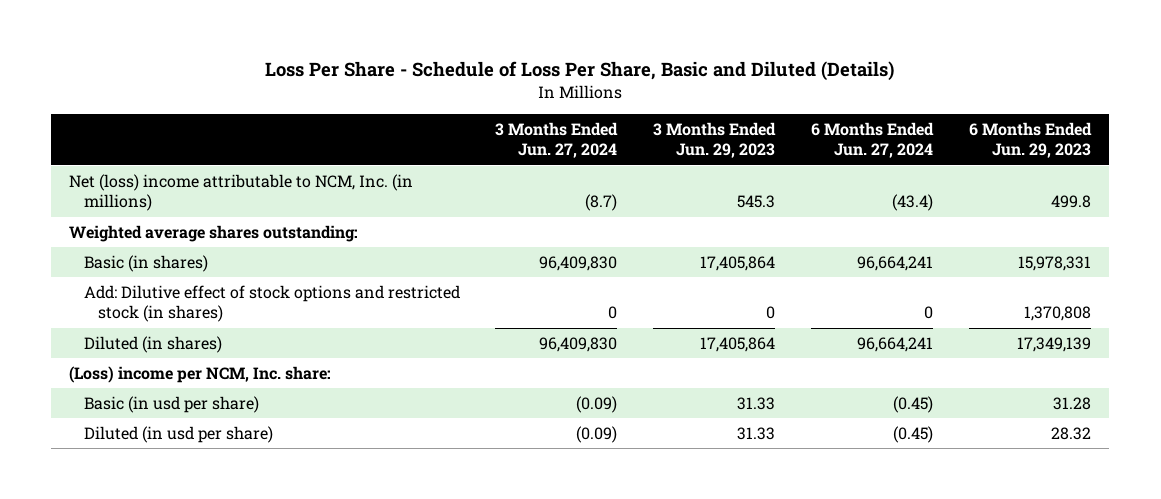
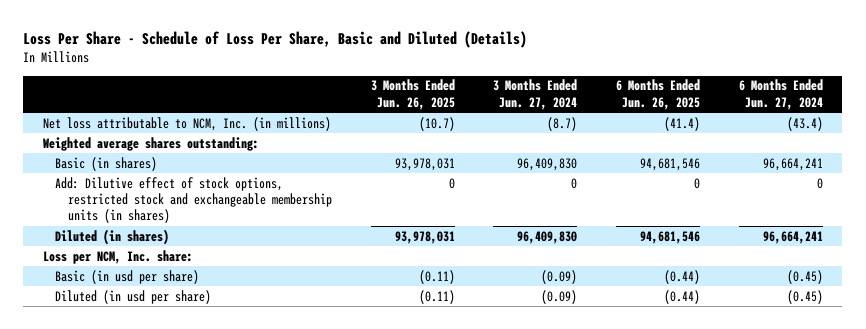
- | 3 Months Ended Jun. 27, 2024 | 3 Months Ended Jun. 29, 2023 | 6 Months Ended Jun. 27, 2024 | 6 Months Ended Jun. 29, 2023
+ | 3 Months Ended Jun. 26, 2025 | 3 Months Ended Jun. 27, 2024 | 6 Months Ended Jun. 26, 2025 | 6 Months Ended Jun. 27, 2024
- Net (loss) income attributable to NCM, Inc. (in millions) | (8.7) | 545.3 | (43.4) | 499.8
+ Net loss attributable to NCM, Inc. (in millions) | (10.7) | (8.7) | (41.4) | (43.4)
- Add: Dilutive effect of stock options and restricted stock (in shares) | 0 | 0 | 0 | 1,370,808
+ Add: Dilutive effect of stock options, restricted stock and exchangeable membership units (in shares) | 0 | 0 | 0 | 0
- (Loss) income per NCM, Inc. share:
+ Loss per NCM, Inc. share:

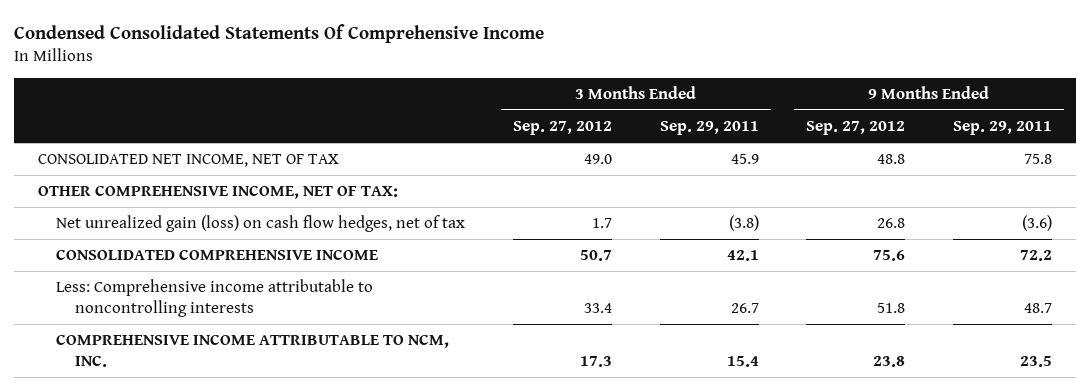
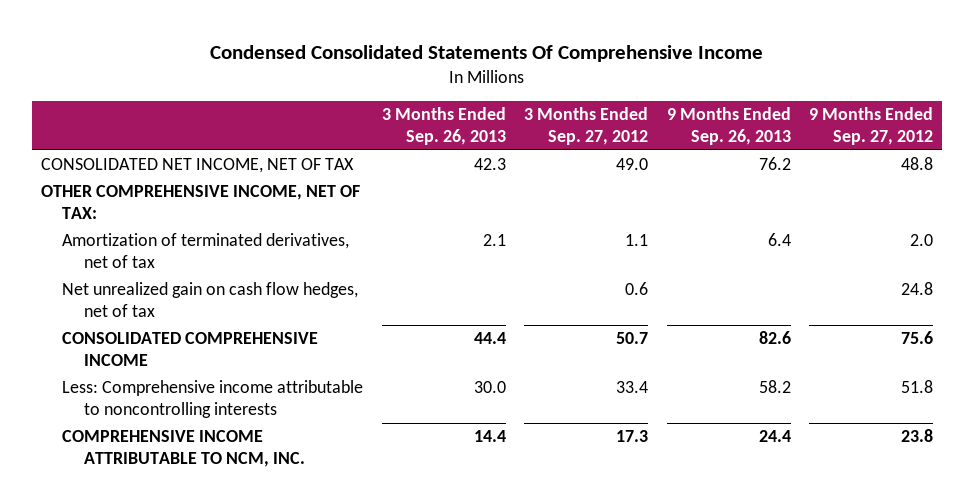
- | 3 Months Ended Sep. 27, 2012 | 3 Months Ended Sep. 29, 2011 | 9 Months Ended Sep. 27, 2012 | 9 Months Ended Sep. 29, 2011
+ | 3 Months Ended Sep. 26, 2013 | 3 Months Ended Sep. 27, 2012 | 9 Months Ended Sep. 26, 2013 | 9 Months Ended Sep. 27, 2012
- Net unrealized gain (loss) on cash flow hedges, net of tax | 1.7 | (3.8) | 26.8 | (3.6)
+ Amortization of terminated derivatives, net of tax | 2.1 | 1.1 | 6.4 | 2.0
+ Net unrealized gain on cash flow hedges, net of tax | | 0.6 | | 24.8

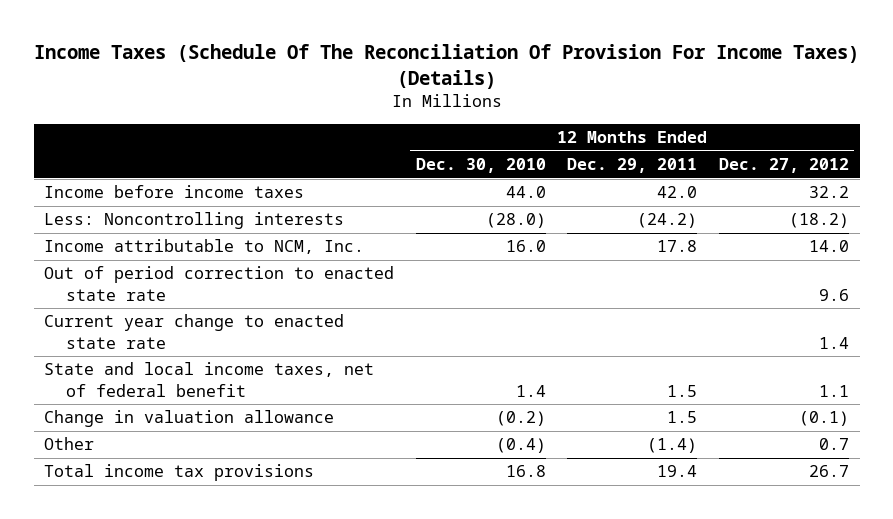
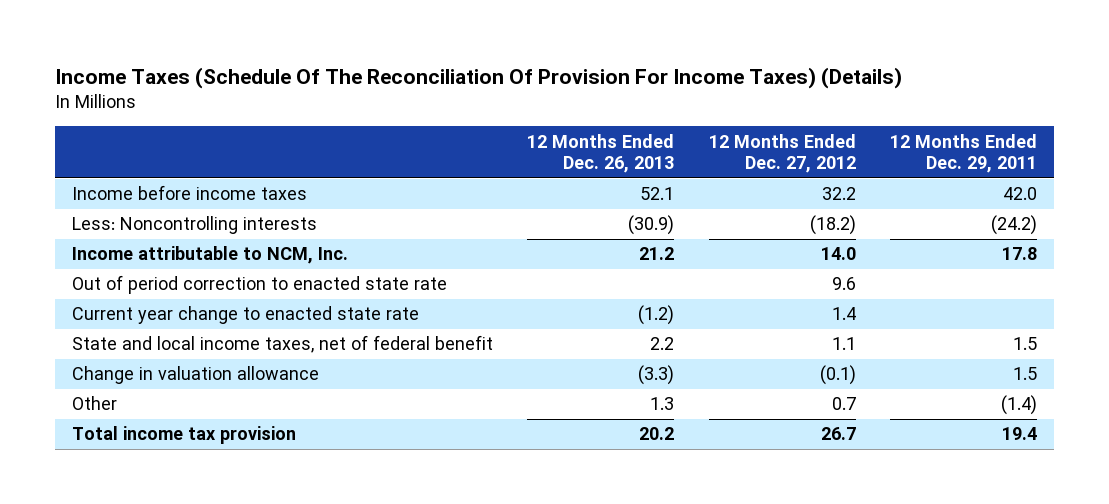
- | 12 Months Ended Dec. 30, 2010 | 12 Months Ended Dec. 29, 2011 | 12 Months Ended Dec. 27, 2012
+ | 12 Months Ended Dec. 26, 2013 | 12 Months Ended Dec. 27, 2012 | 12 Months Ended Dec. 29, 2011
- Total income tax provisions | 16.8 | 19.4 | 26.7
+ Total income tax provision | 20.2 | 26.7 | 19.4

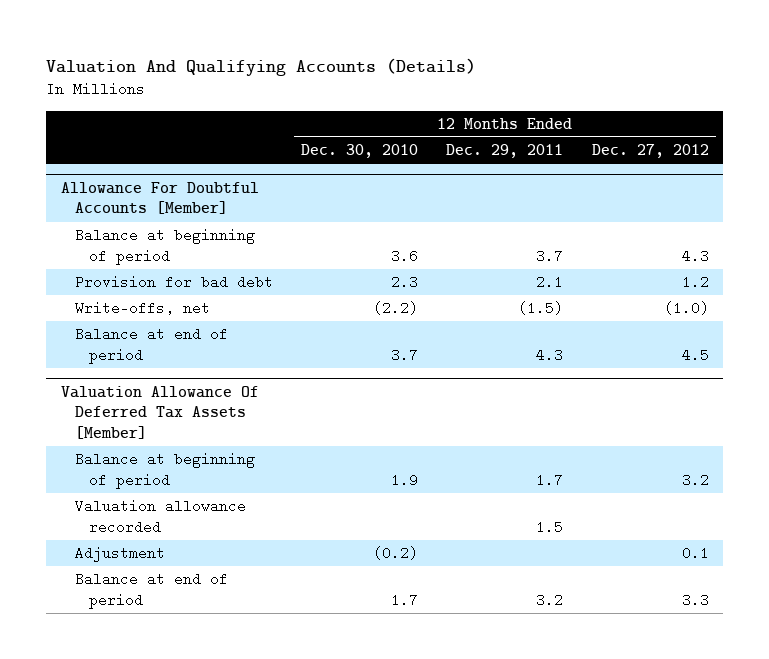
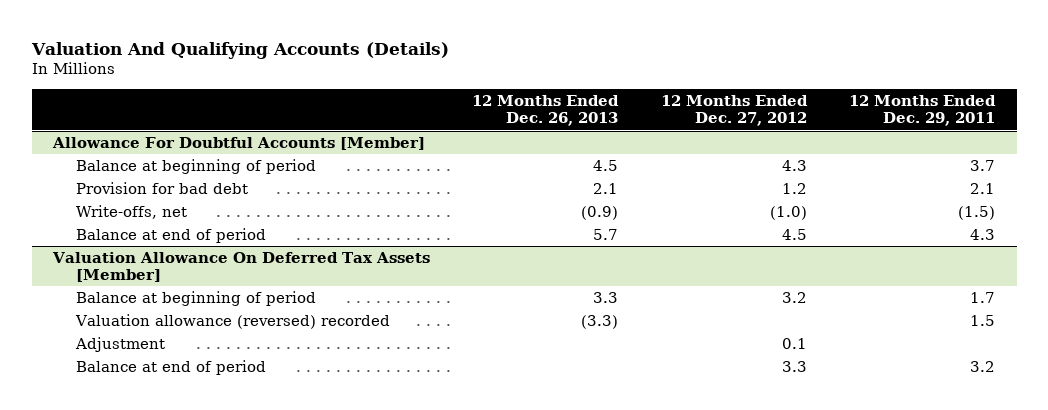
- | 12 Months Ended Dec. 30, 2010 | 12 Months Ended Dec. 29, 2011 | 12 Months Ended Dec. 27, 2012
+ | 12 Months Ended Dec. 26, 2013 | 12 Months Ended Dec. 27, 2012 | 12 Months Ended Dec. 29, 2011
- Valuation Allowance Of Deferred Tax Assets [Member]
+ Valuation Allowance On Deferred Tax Assets [Member]
- Valuation allowance recorded | | 1.5 |
+ Valuation allowance (reversed) recorded | (3.3) | | 1.5

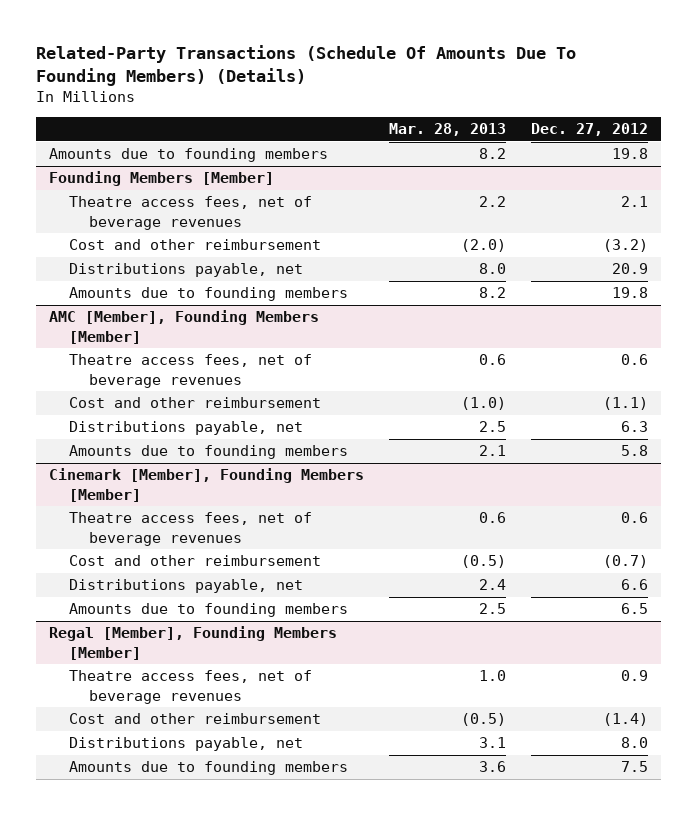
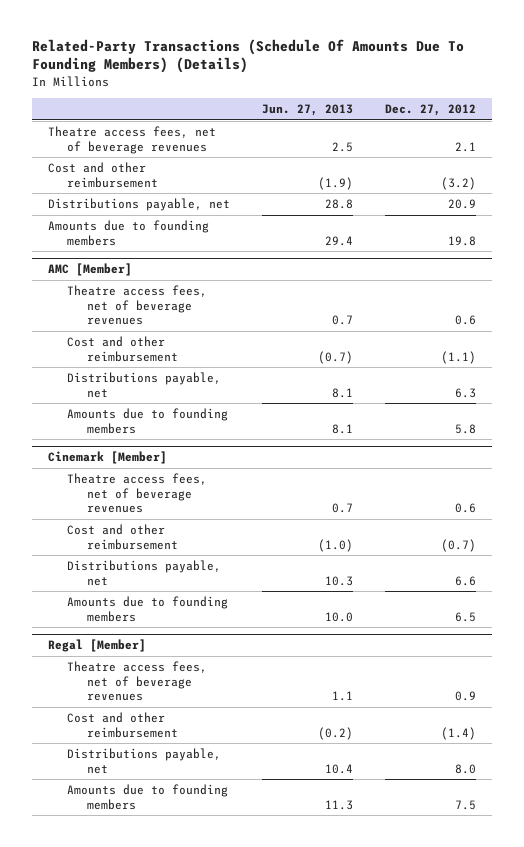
- | Mar. 28, 2013 | Dec. 27, 2012
+ | Jun. 27, 2013 | Dec. 27, 2012
- Amounts due to founding members | 8.2 | 19.8
- Founding Members [Member]
- AMC [Member], Founding Members [Member]
+ AMC [Member]
- Cinemark [Member], Founding Members [Member]
+ Cinemark [Member]
- Regal [Member], Founding Members [Member]
+ Regal [Member]

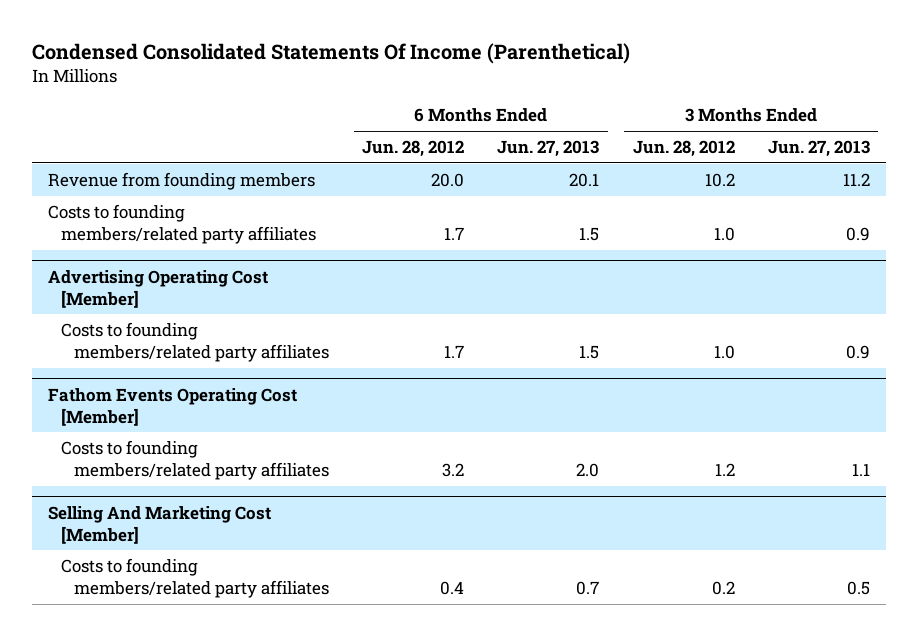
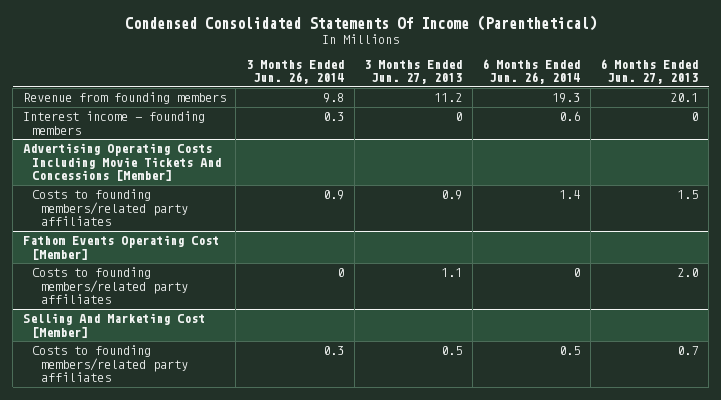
- | 6 Months Ended Jun. 28, 2012 | 6 Months Ended Jun. 27, 2013 | 3 Months Ended Jun. 28, 2012 | 3 Months Ended Jun. 27, 2013
+ | 3 Months Ended Jun. 26, 2014 | 3 Months Ended Jun. 27, 2013 | 6 Months Ended Jun. 26, 2014 | 6 Months Ended Jun. 27, 2013
- Costs to founding members/related party affiliates | 1.7 | 1.5 | 1.0 | 0.9
- Advertising Operating Cost [Member]
+ Interest income - founding members | 0.3 | 0 | 0.6 | 0
+ Advertising Operating Costs Including Movie Tickets And Concessions [Member]

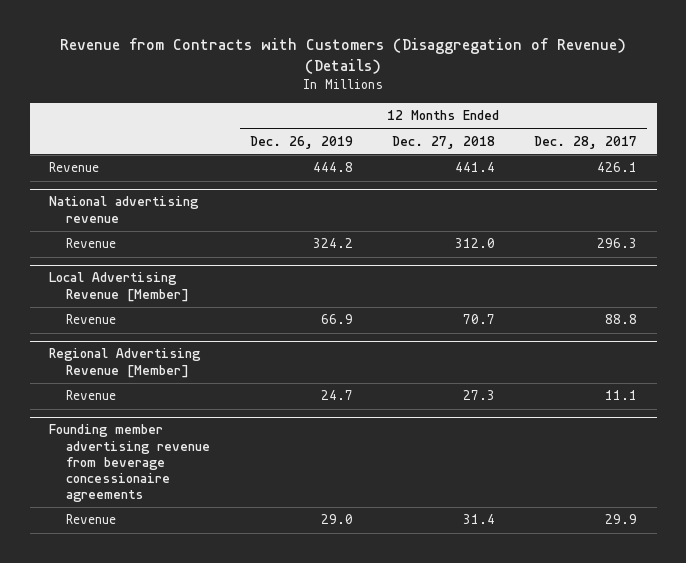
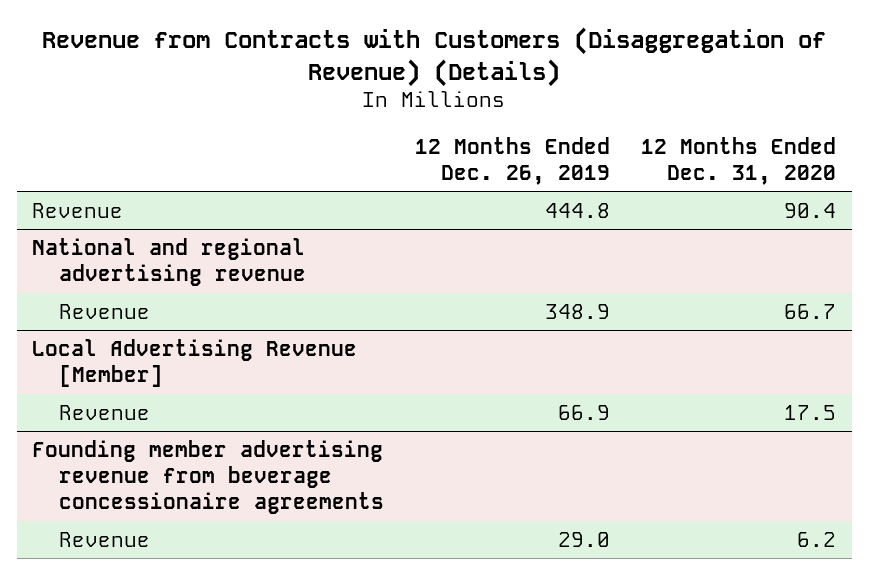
- | 12 Months Ended Dec. 26, 2019 | 12 Months Ended Dec. 27, 2018 | 12 Months Ended Dec. 28, 2017
+ | 12 Months Ended Dec. 26, 2019 | 12 Months Ended Dec. 31, 2020
- National advertising revenue
- Revenue | 324.2 | 312.0 | 296.3
+ National and regional advertising revenue
+ Revenue | 348.9 | 66.7
- Regional Advertising Revenue [Member]
- Revenue | 24.7 | 27.3 | 11.1

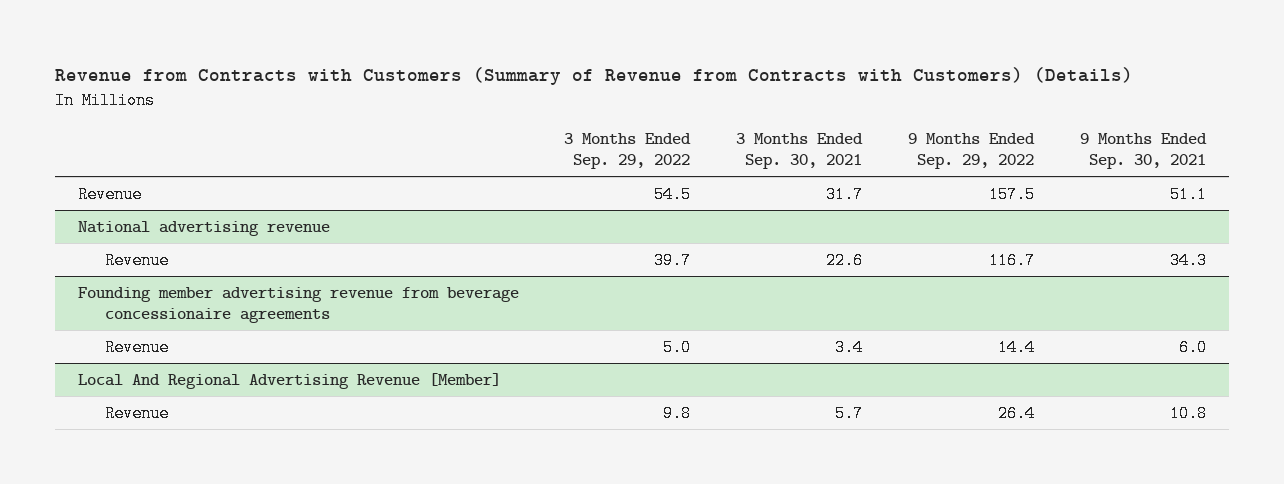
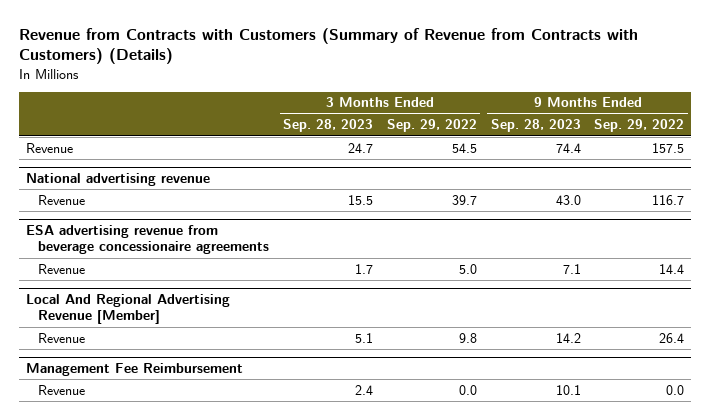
- | 3 Months Ended Sep. 29, 2022 | 3 Months Ended Sep. 30, 2021 | 9 Months Ended Sep. 29, 2022 | 9 Months Ended Sep. 30, 2021
+ | 3 Months Ended Sep. 28, 2023 | 3 Months Ended Sep. 29, 2022 | 9 Months Ended Sep. 28, 2023 | 9 Months Ended Sep. 29, 2022
- Founding member advertising revenue from beverage concessionaire agreements
+ ESA advertising revenue from beverage concessionaire agreements
+ Management Fee Reimbursement
+ Revenue | 2.4 | 0.0 | 10.1 | 0.0

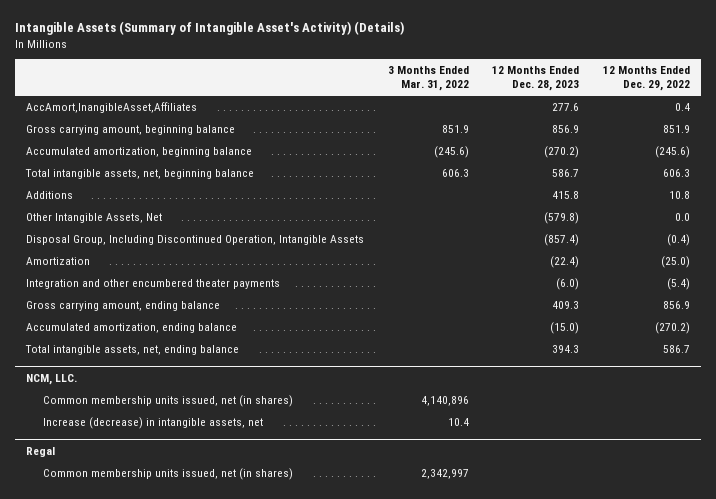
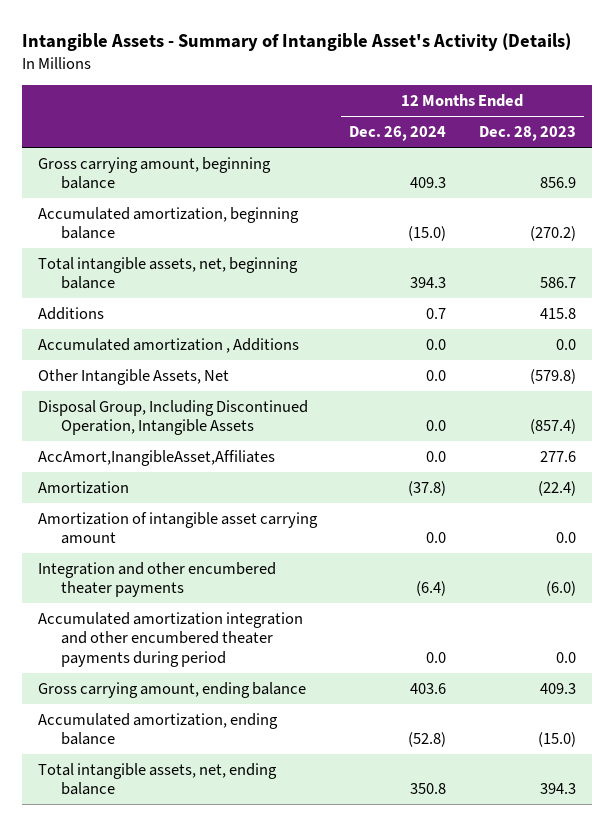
- Intangible Assets (Summary of Intangible Asset's Activity) (Details)
+ Intangible Assets - Summary of Intangible Asset's Activity (Details)
- | 3 Months Ended Mar. 31, 2022 | 12 Months Ended Dec. 28, 2023 | 12 Months Ended Dec. 29, 2022
+ | 12 Months Ended Dec. 26, 2024 | 12 Months Ended Dec. 28, 2023
+ Accumulated amortization , Additions | 0.0 | 0.0
moved down: AccAmort,InangibleAsset,Affiliates | 0.0 | 277.6
+ Amortization of intangible asset carrying amount | 0.0 | 0.0
+ Accumulated amortization integration and other encumbered theater payments during period | 0.0 | 0.0
- NCM, LLC.
- Common membership units issued, net (in shares) | 4,140,896 | |
- Increase (decrease) in intangible assets, net | 10.4 | |
- Regal
- Common membership units issued, net (in shares) | 2,342,997 | |

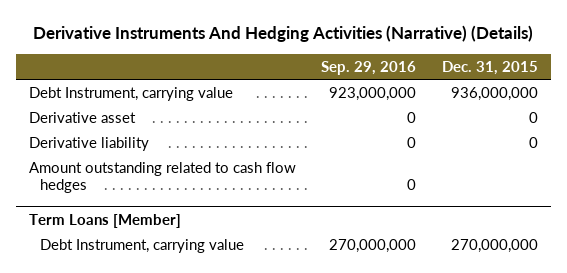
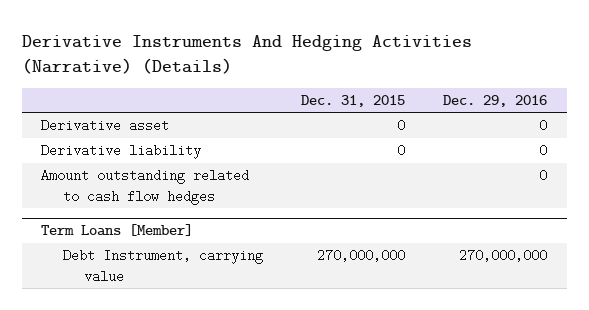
- | Sep. 29, 2016 | Dec. 31, 2015
+ | Dec. 31, 2015 | Dec. 29, 2016
- Debt Instrument, carrying value | 923,000,000 | 936,000,000

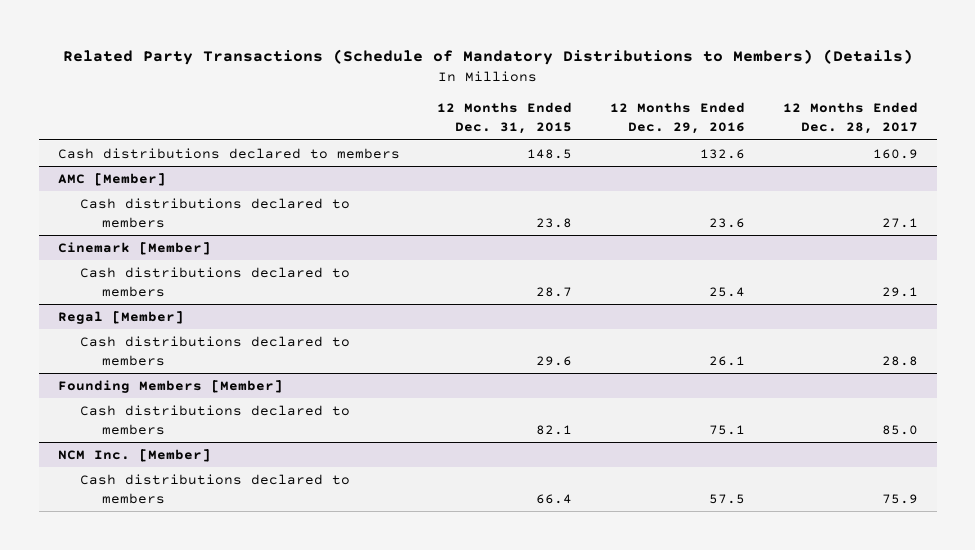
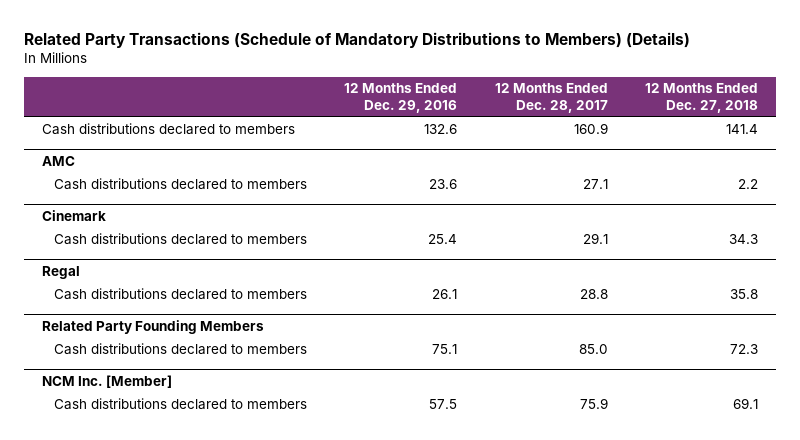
- | 12 Months Ended Dec. 31, 2015 | 12 Months Ended Dec. 29, 2016 | 12 Months Ended Dec. 28, 2017
+ | 12 Months Ended Dec. 29, 2016 | 12 Months Ended Dec. 28, 2017 | 12 Months Ended Dec. 27, 2018
- AMC [Member]
+ AMC
- Cinemark [Member]
+ Cinemark
- Regal [Member]
+ Regal
- Founding Members [Member]
+ Related Party Founding Members

